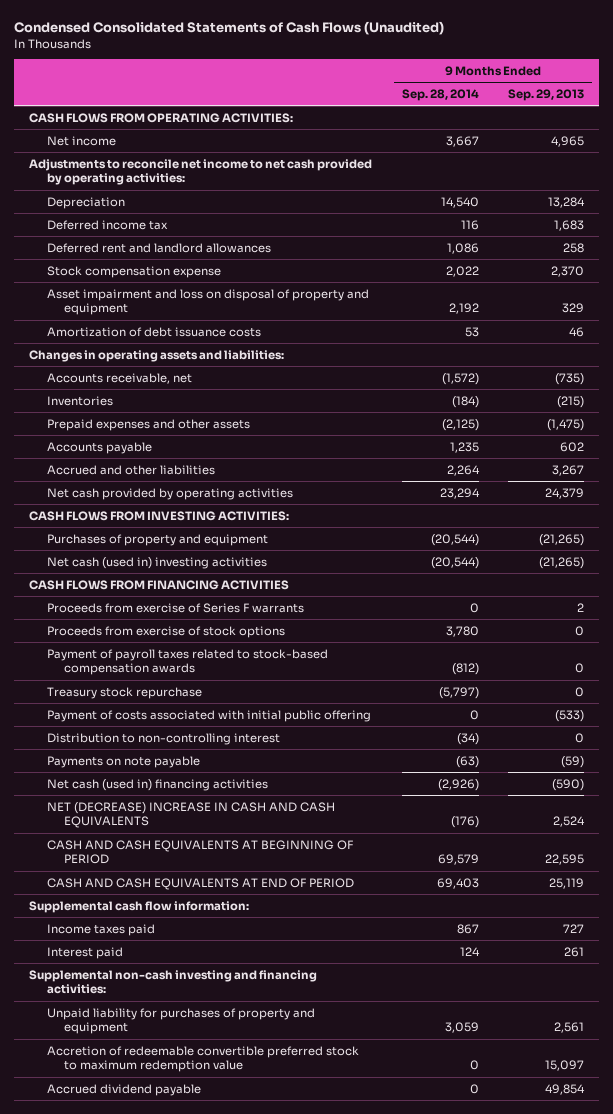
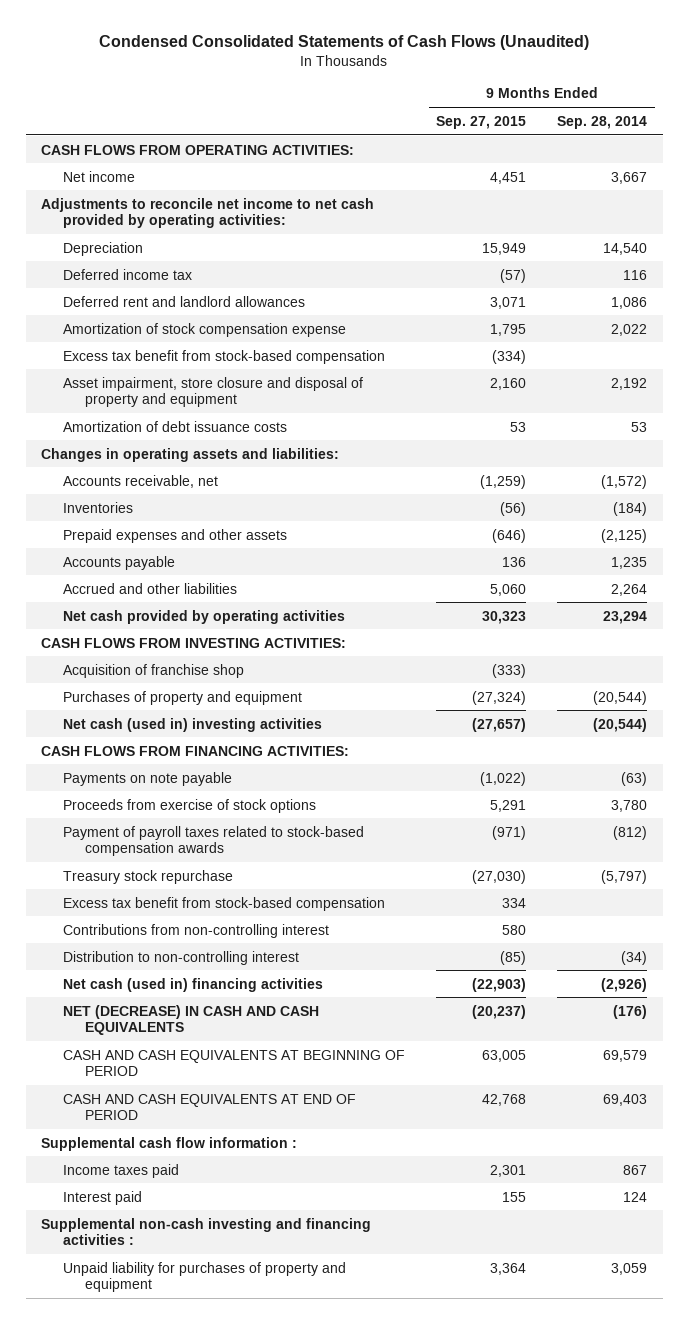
- | 9 Months Ended Sep. 28, 2014 | 9 Months Ended Sep. 29, 2013
+ | 9 Months Ended Sep. 27, 2015 | 9 Months Ended Sep. 28, 2014
- Stock compensation expense | 2,022 | 2,370
- Asset impairment and loss on disposal of property and equipment | 2,192 | 329
+ Amortization of stock compensation expense | 1,795 | 2,022
+ Excess tax benefit from stock-based compensation | (334) |
+ Asset impairment, store closure and disposal of property and equipment | 2,160 | 2,192
+ Acquisition of franchise shop | (333) |
- CASH FLOWS FROM FINANCING ACTIVITIES
- Proceeds from exercise of Series F warrants | 0 | 2
+ CASH FLOWS FROM FINANCING ACTIVITIES:
moved up: Payments on note payable | (1,022) | (63)
- Payment of costs associated with initial public offering | 0 | (533)
+ Excess tax benefit from stock-based compensation | 334 |
+ Contributions from non-controlling interest | 580 |
- NET (DECREASE) INCREASE IN CASH AND CASH EQUIVALENTS | (176) | 2,524
+ NET (DECREASE) IN CASH AND CASH EQUIVALENTS | (20,237) | (176)
- Supplemental cash flow information:
+ Supplemental cash flow information :
- Supplemental non-cash investing and financing activities:
+ Supplemental non-cash investing and financing activities :
- Accretion of redeemable convertible preferred stock to maximum redemption value | 0 | 15,097
- Accrued dividend payable | 0 | 49,854

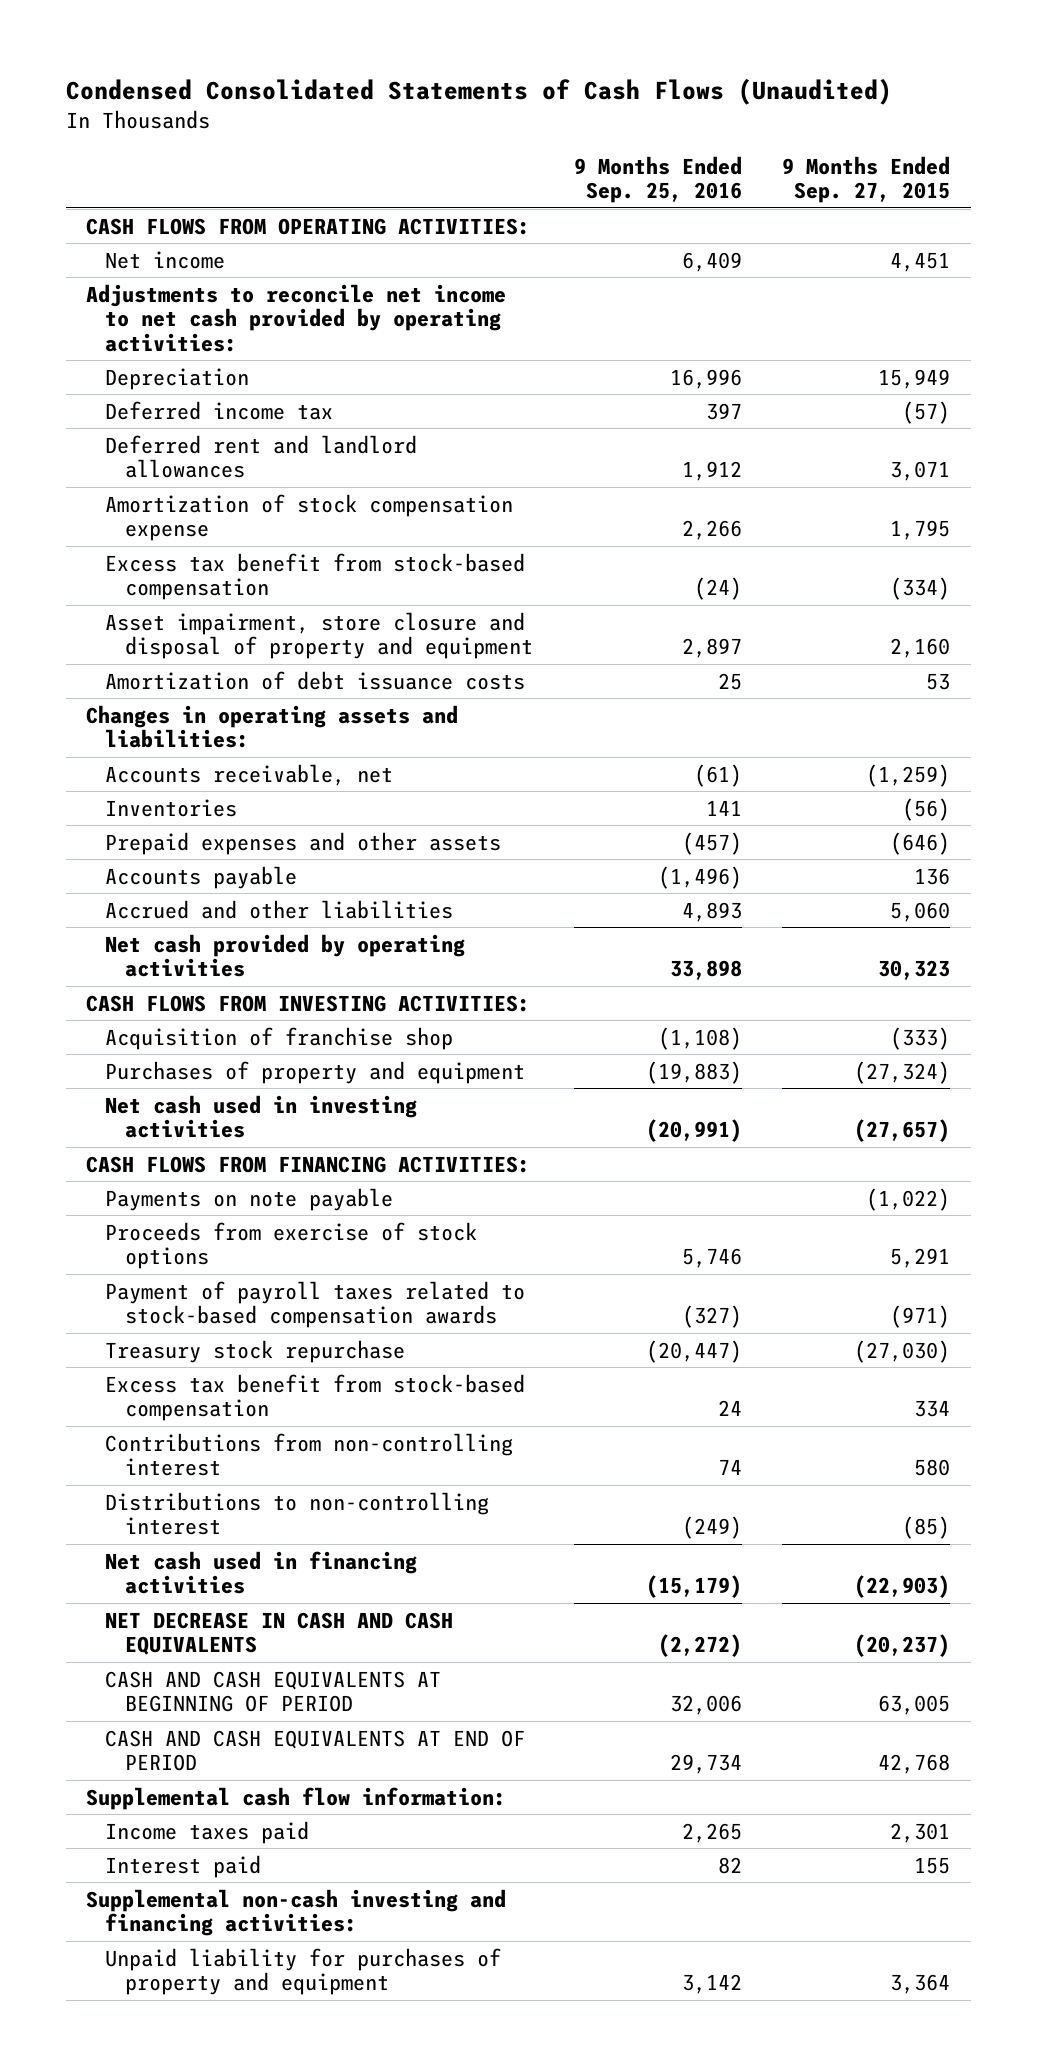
- | 9 Months Ended Sep. 27, 2015 | 9 Months Ended Sep. 28, 2014
+ | 9 Months Ended Sep. 25, 2016 | 9 Months Ended Sep. 27, 2015
- Net cash (used in) investing activities | (27,657) | (20,544)
+ Net cash used in investing activities | (20,991) | (27,657)
- Distribution to non-controlling interest | (85) | (34)
- Net cash (used in) financing activities | (22,903) | (2,926)
- NET (DECREASE) IN CASH AND CASH EQUIVALENTS | (20,237) | (176)
+ Distributions to non-controlling interest | (249) | (85)
+ Net cash used in financing activities | (15,179) | (22,903)
+ NET DECREASE IN CASH AND CASH EQUIVALENTS | (2,272) | (20,237)
- Supplemental cash flow information :
+ Supplemental cash flow information:
- Supplemental non-cash investing and financing activities :
+ Supplemental non-cash investing and financing activities:

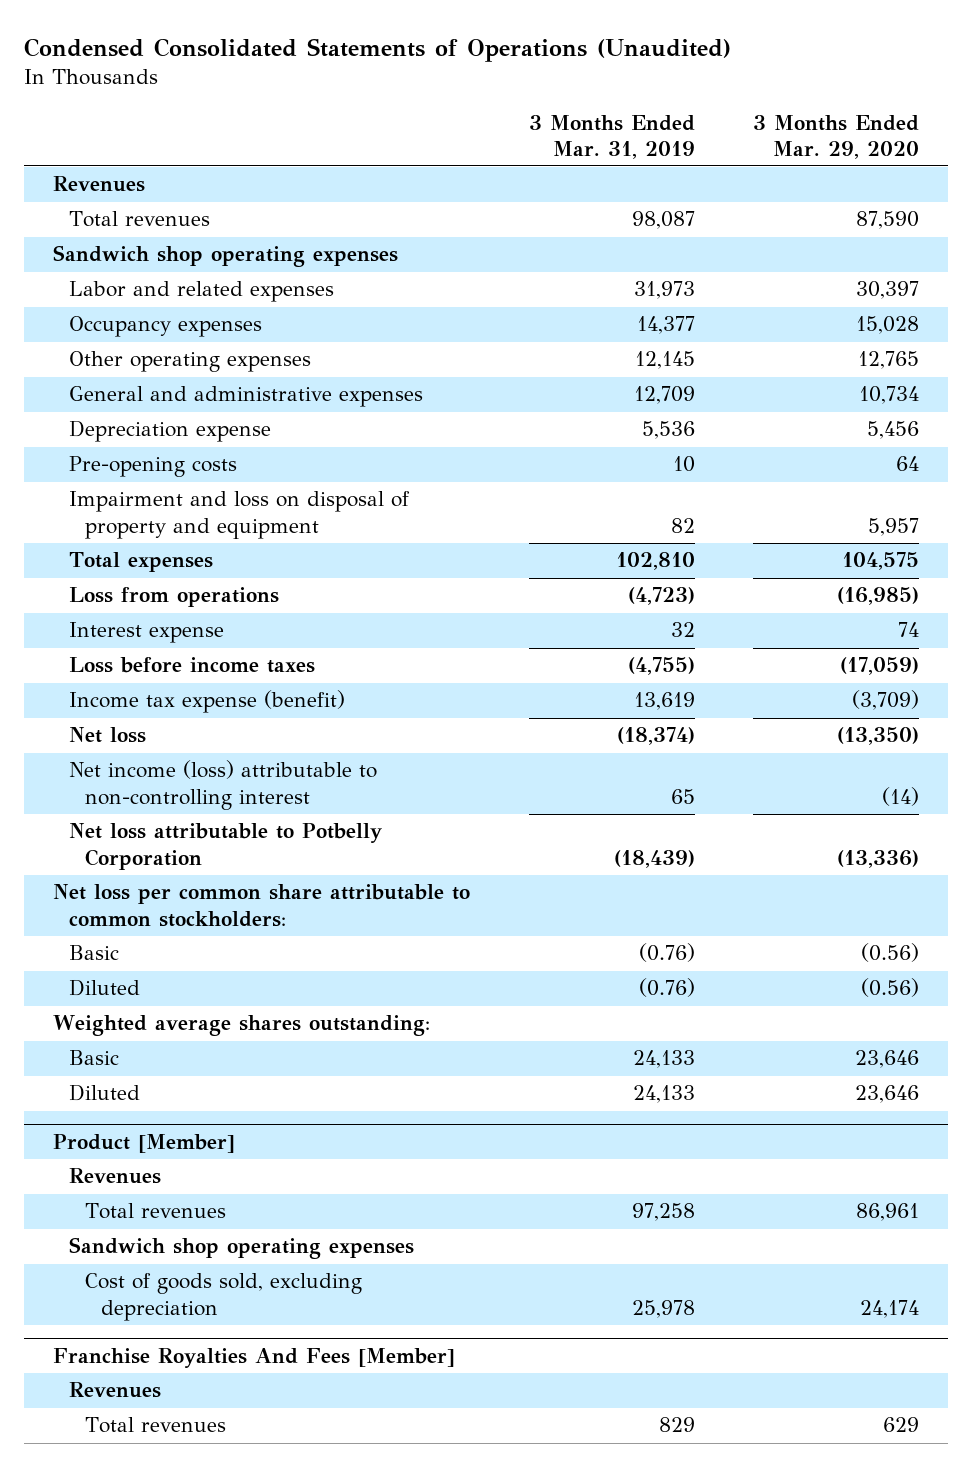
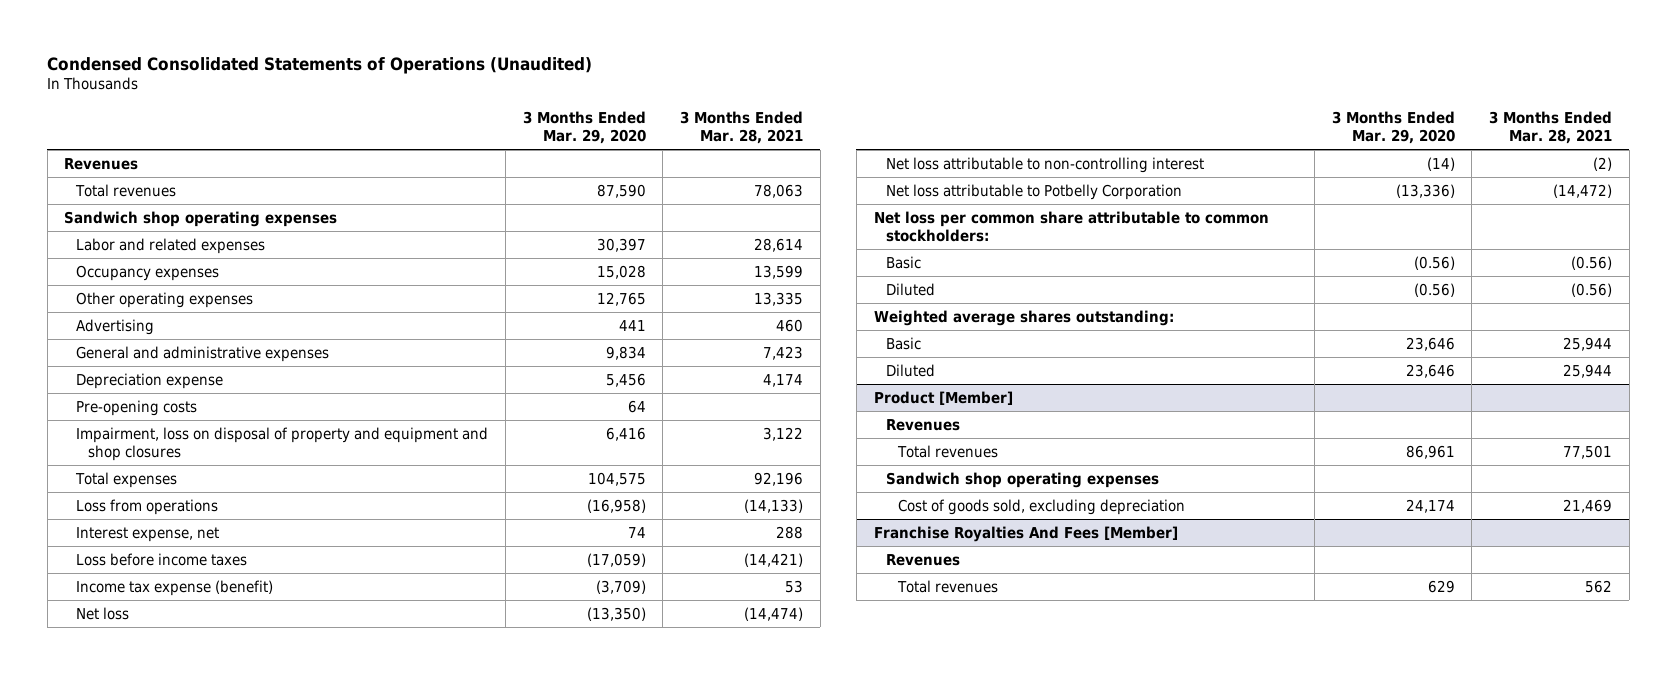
- | 3 Months Ended Mar. 31, 2019 | 3 Months Ended Mar. 29, 2020
+ | 3 Months Ended Mar. 29, 2020 | 3 Months Ended Mar. 28, 2021
- General and administrative expenses | 12,709 | 10,734
+ Advertising | 441 | 460
+ General and administrative expenses | 9,834 | 7,423
- Impairment and loss on disposal of property and equipment | 82 | 5,957
+ Impairment, loss on disposal of property and equipment and shop closures | 6,416 | 3,122
- Loss from operations | (4,723) | (16,985)
- Interest expense | 32 | 74
+ Loss from operations | (16,958) | (14,133)
+ Interest expense, net | 74 | 288
- Net income (loss) attributable to non-controlling interest | 65 | (14)
+ Net loss attributable to non-controlling interest | (14) | (2)

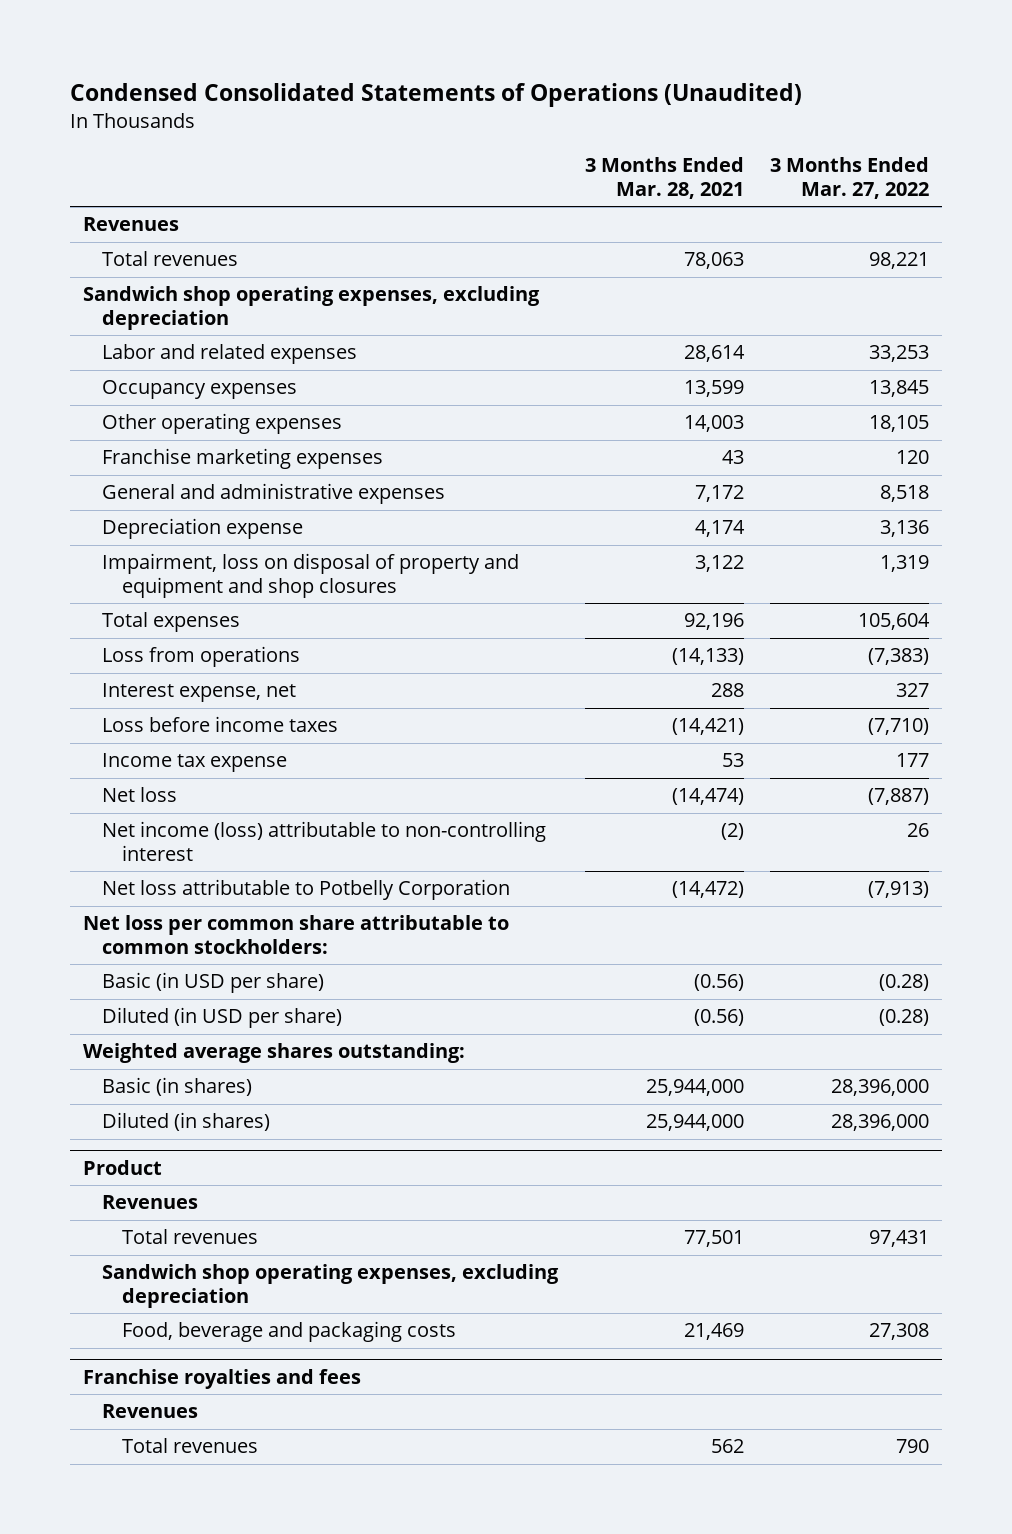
- | 3 Months Ended Mar. 29, 2020 | 3 Months Ended Mar. 28, 2021
+ | 3 Months Ended Mar. 28, 2021 | 3 Months Ended Mar. 27, 2022
- Sandwich shop operating expenses
+ Sandwich shop operating expenses, excluding depreciation
- Other operating expenses | 12,765 | 13,335
- Advertising | 441 | 460
- General and administrative expenses | 9,834 | 7,423
+ Other operating expenses | 14,003 | 18,105
+ Franchise marketing expenses | 43 | 120
+ General and administrative expenses | 7,172 | 8,518
- Pre-opening costs | 64 |
- Income tax expense (benefit) | (3,709) | 53
+ Income tax expense | 53 | 177
- Net loss attributable to non-controlling interest | (14) | (2)
+ Net income (loss) attributable to non-controlling interest | (2) | 26
- Basic | (0.56) | (0.56)
- Diluted | (0.56) | (0.56)
+ Basic (in USD per share) | (0.56) | (0.28)
+ Diluted (in USD per share) | (0.56) | (0.28)
- Basic | 23,646 | 25,944
- Diluted | 23,646 | 25,944
- Product [Member]
+ Basic (in shares) | 25,944,000 | 28,396,000
+ Diluted (in shares) | 25,944,000 | 28,396,000
+ Product
- Sandwich shop operating expenses
- Cost of goods sold, excluding depreciation | 24,174 | 21,469
- Franchise Royalties And Fees [Member]
+ Sandwich shop operating expenses, excluding depreciation
+ Food, beverage and packaging costs | 21,469 | 27,308
+ Franchise royalties and fees

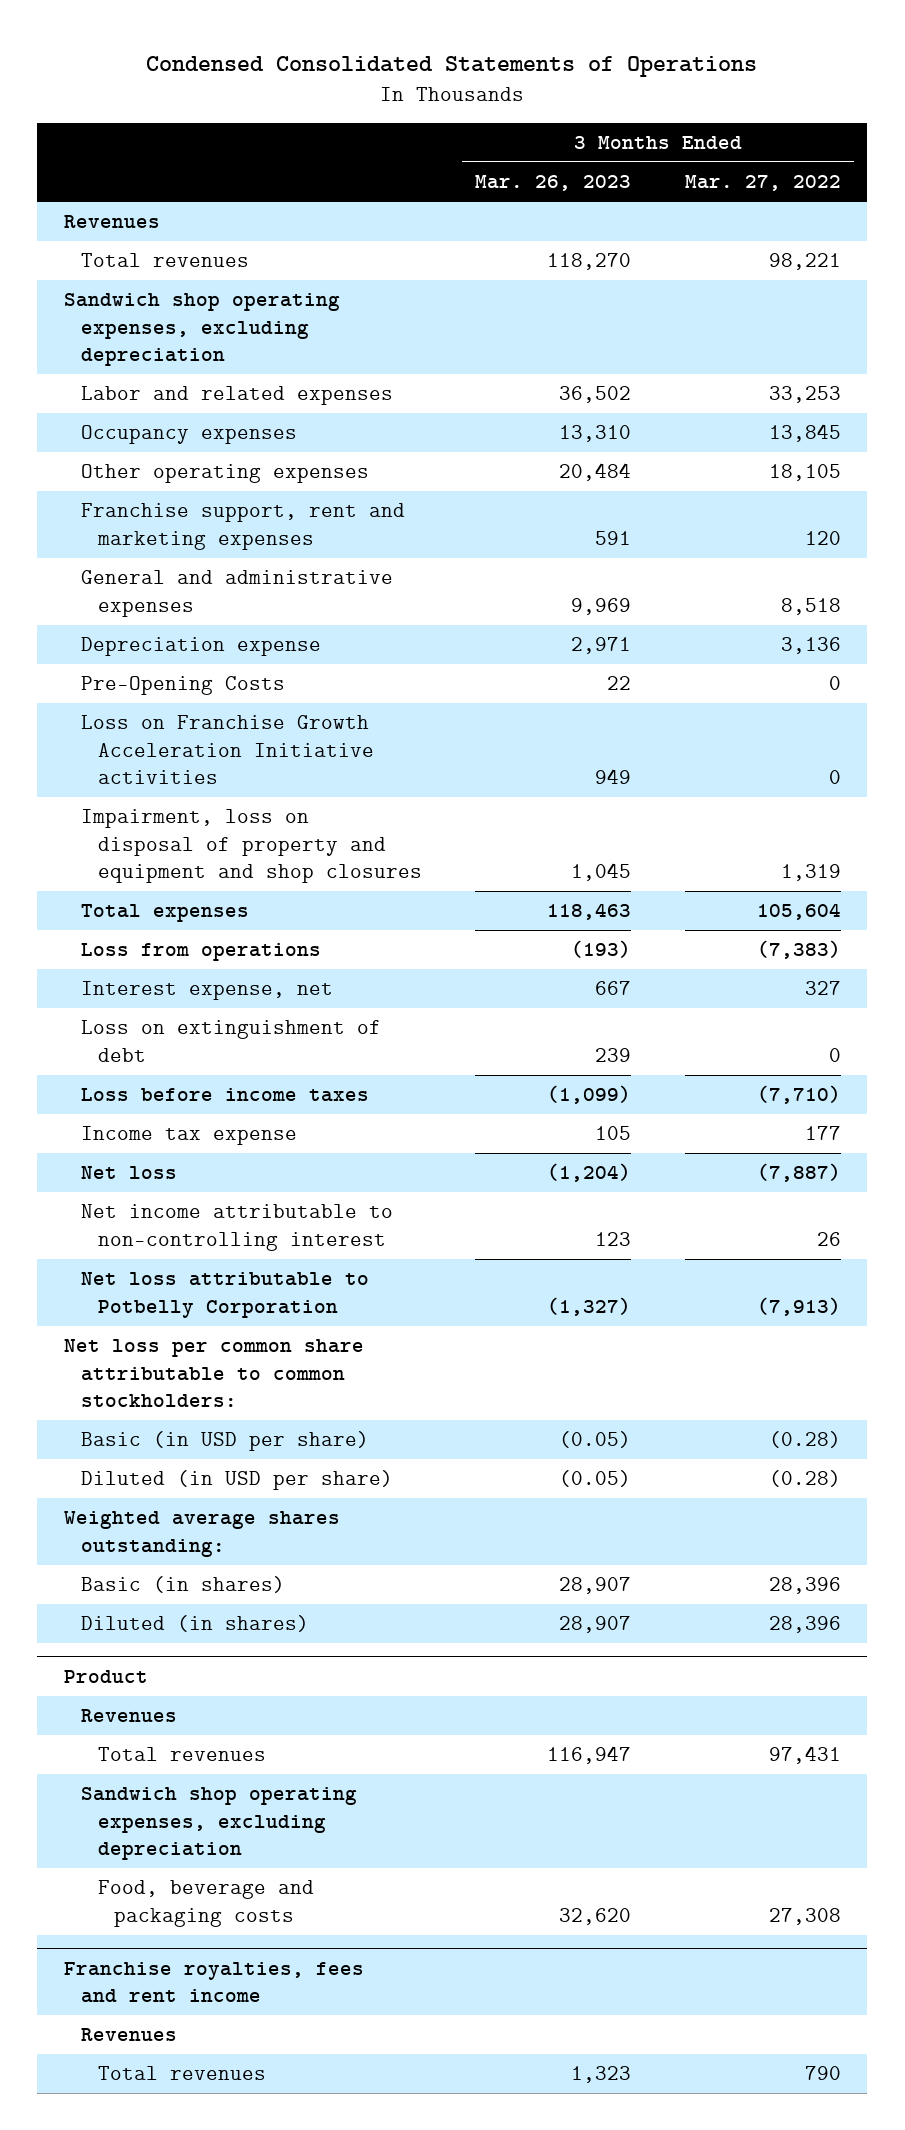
- Condensed Consolidated Statements of Operations (Unaudited)
+ Condensed Consolidated Statements of Operations
- | 3 Months Ended Mar. 28, 2021 | 3 Months Ended Mar. 27, 2022
+ | 3 Months Ended Mar. 26, 2023 | 3 Months Ended Mar. 27, 2022
- Franchise marketing expenses | 43 | 120
+ Franchise support, rent and marketing expenses | 591 | 120
+ Pre-Opening Costs | 22 | 0
+ Loss on Franchise Growth Acceleration Initiative activities | 949 | 0
+ Loss on extinguishment of debt | 239 | 0
- Net income (loss) attributable to non-controlling interest | (2) | 26
+ Net income attributable to non-controlling interest | 123 | 26
- Basic (in shares) | 25,944,000 | 28,396,000
- Diluted (in shares) | 25,944,000 | 28,396,000
+ Basic (in shares) | 28,907 | 28,396
+ Diluted (in shares) | 28,907 | 28,396
- Franchise royalties and fees
+ Franchise royalties, fees and rent income

